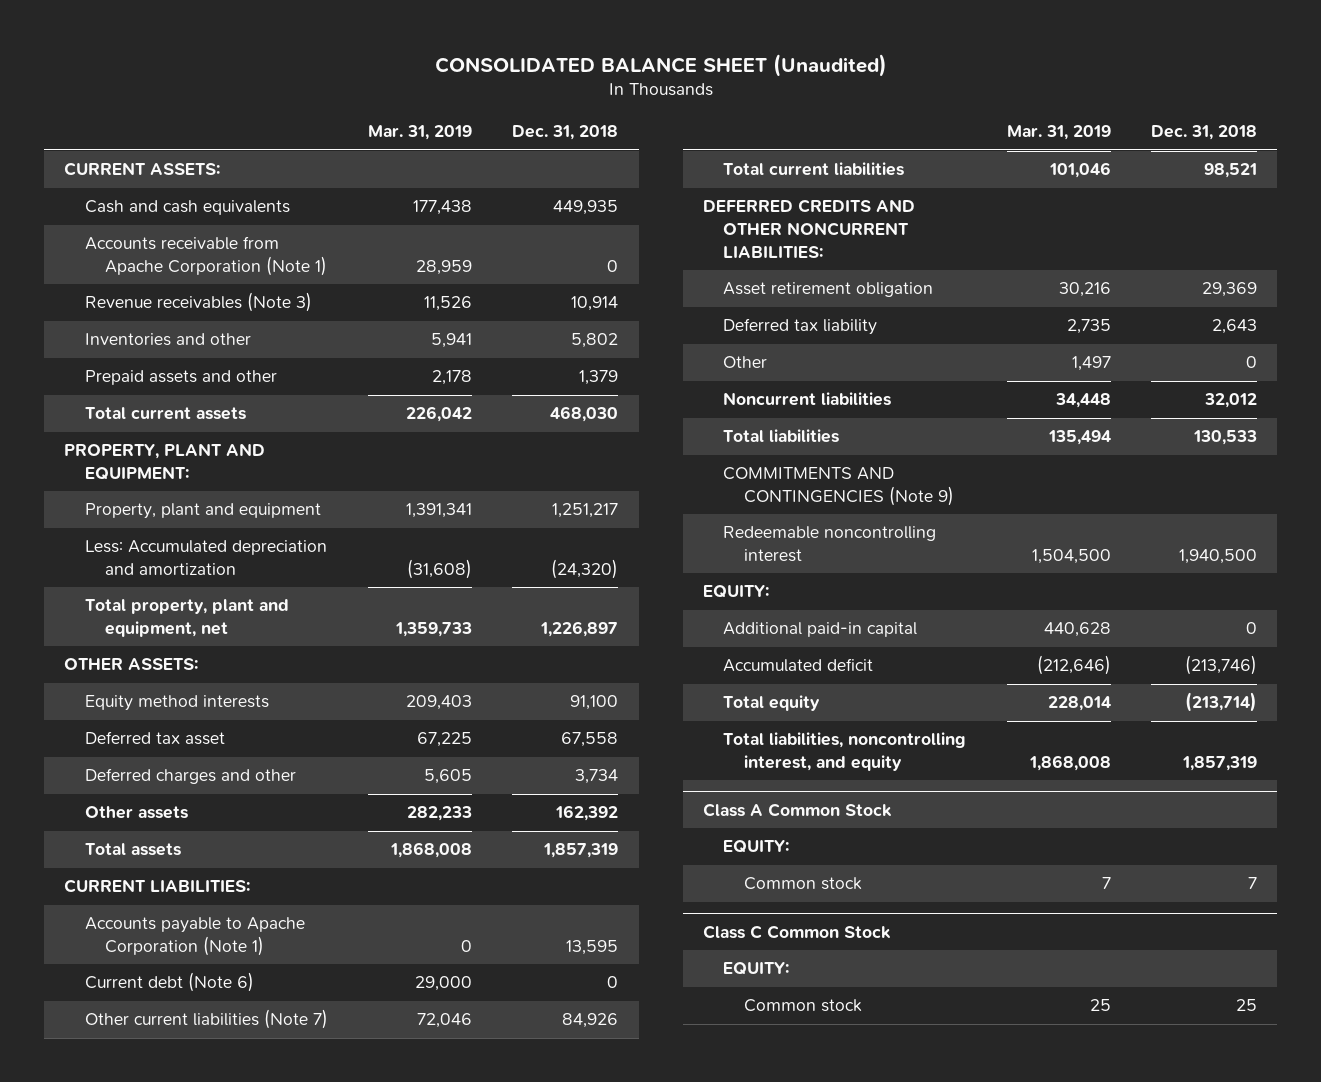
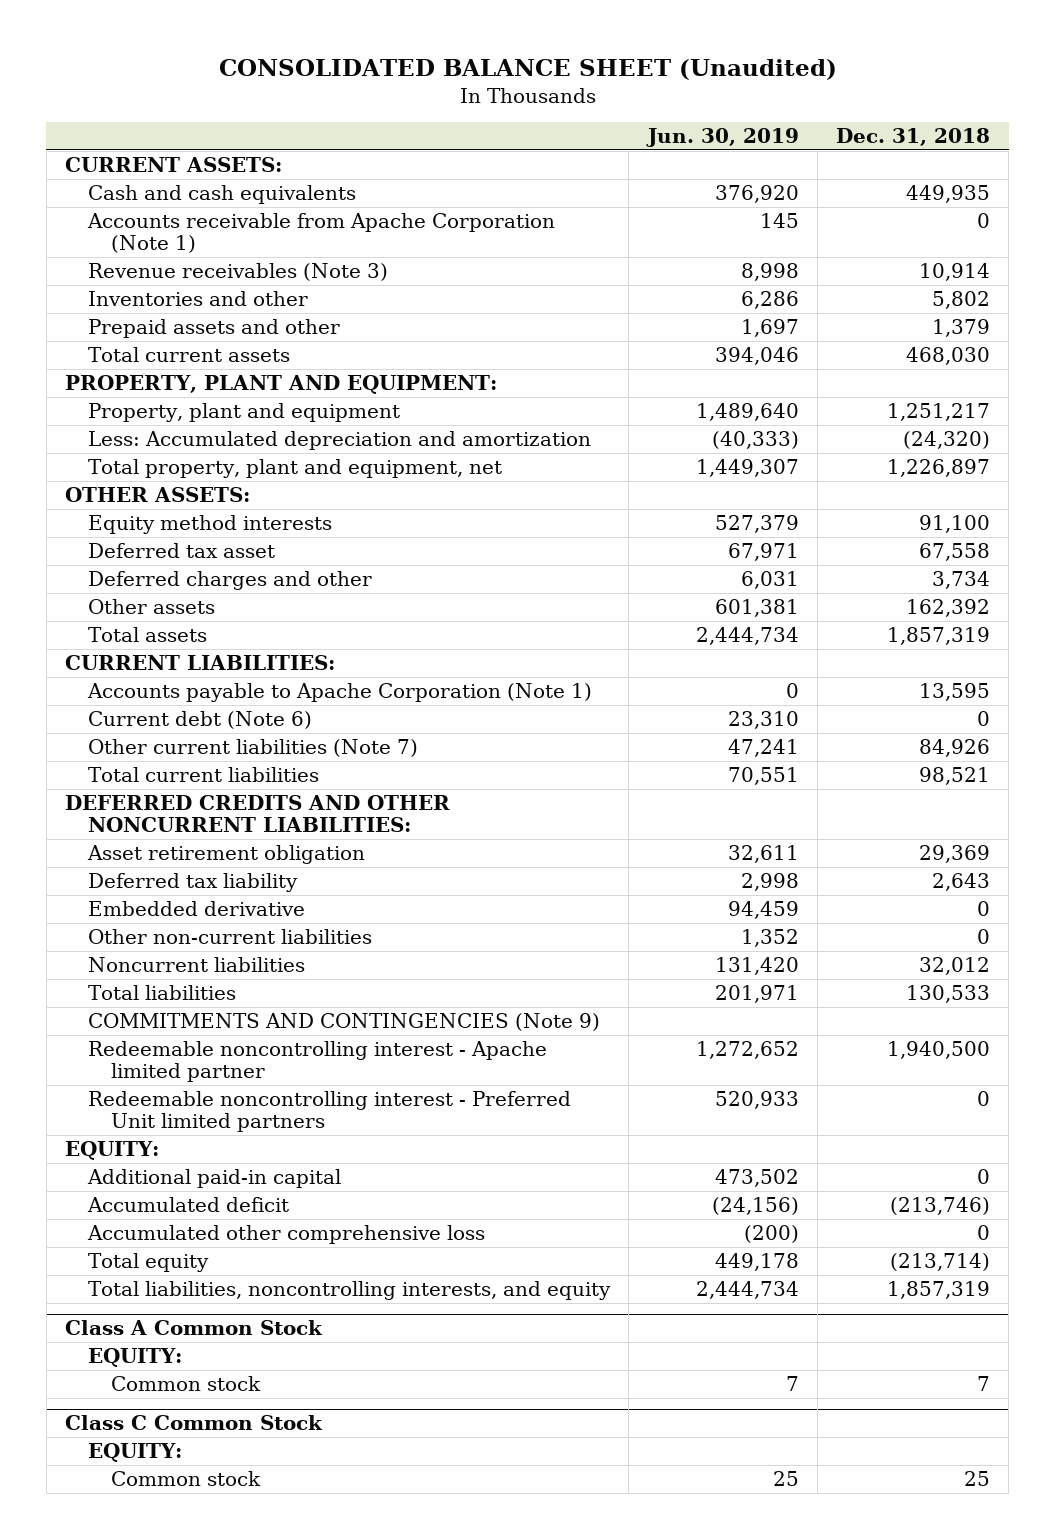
- | Mar. 31, 2019 | Dec. 31, 2018
+ | Jun. 30, 2019 | Dec. 31, 2018
- Other | 1,497 | 0
+ Embedded derivative | 94,459 | 0
+ Other non-current liabilities | 1,352 | 0
- Redeemable noncontrolling interest | 1,504,500 | 1,940,500
+ Redeemable noncontrolling interest - Apache limited partner | 1,272,652 | 1,940,500
+ Redeemable noncontrolling interest - Preferred Unit limited partners | 520,933 | 0
+ Accumulated other comprehensive loss | (200) | 0
- Total liabilities, noncontrolling interest, and equity | 1,868,008 | 1,857,319
+ Total liabilities, noncontrolling interests, and equity | 2,444,734 | 1,857,319

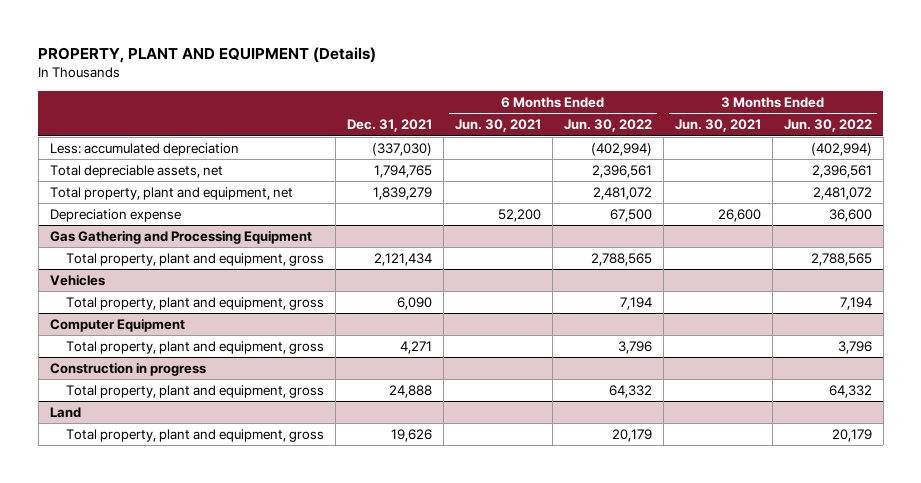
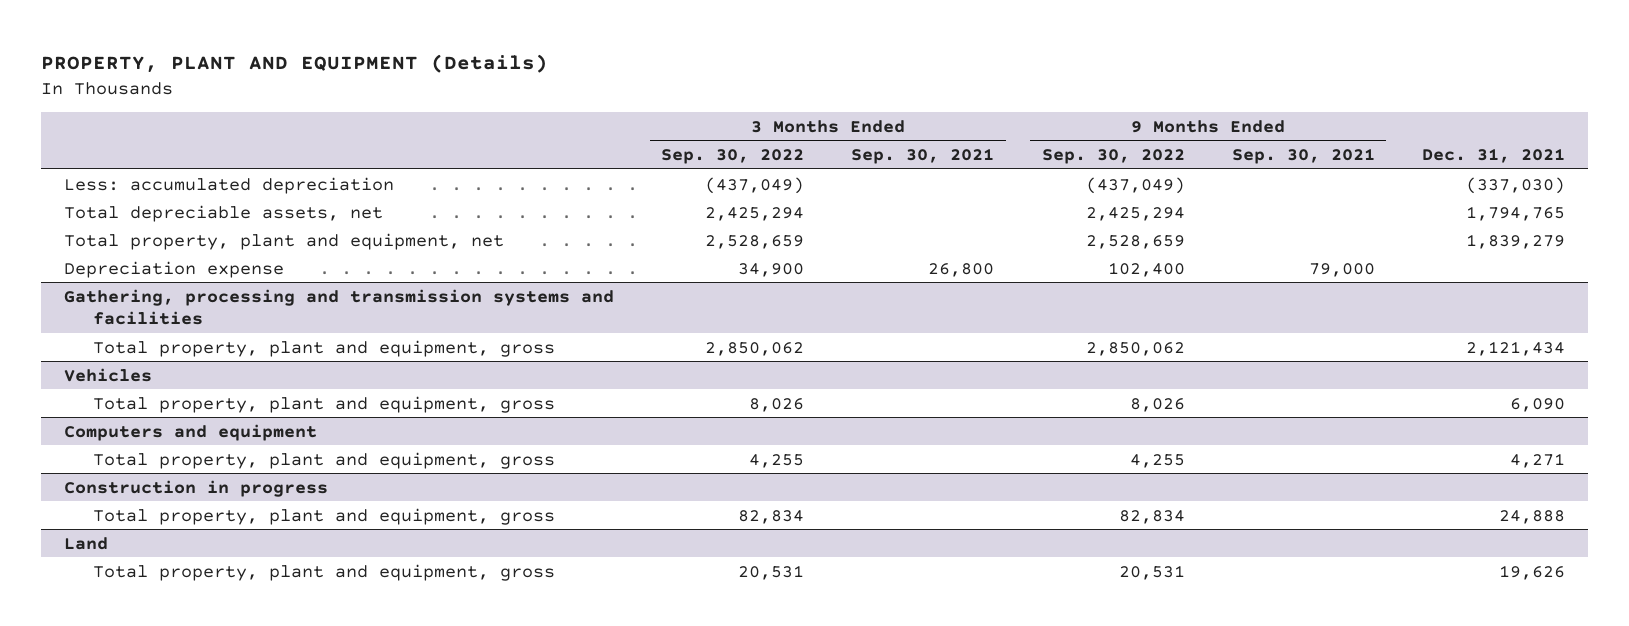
- | Dec. 31, 2021 | 6 Months Ended Jun. 30, 2021 | 6 Months Ended Jun. 30, 2022 | 3 Months Ended Jun. 30, 2021 | 3 Months Ended Jun. 30, 2022
+ | 3 Months Ended Sep. 30, 2022 | 3 Months Ended Sep. 30, 2021 | 9 Months Ended Sep. 30, 2022 | 9 Months Ended Sep. 30, 2021 | Dec. 31, 2021
- Gas Gathering and Processing Equipment
+ Gathering, processing and transmission systems and facilities
- Computer Equipment
+ Computers and equipment

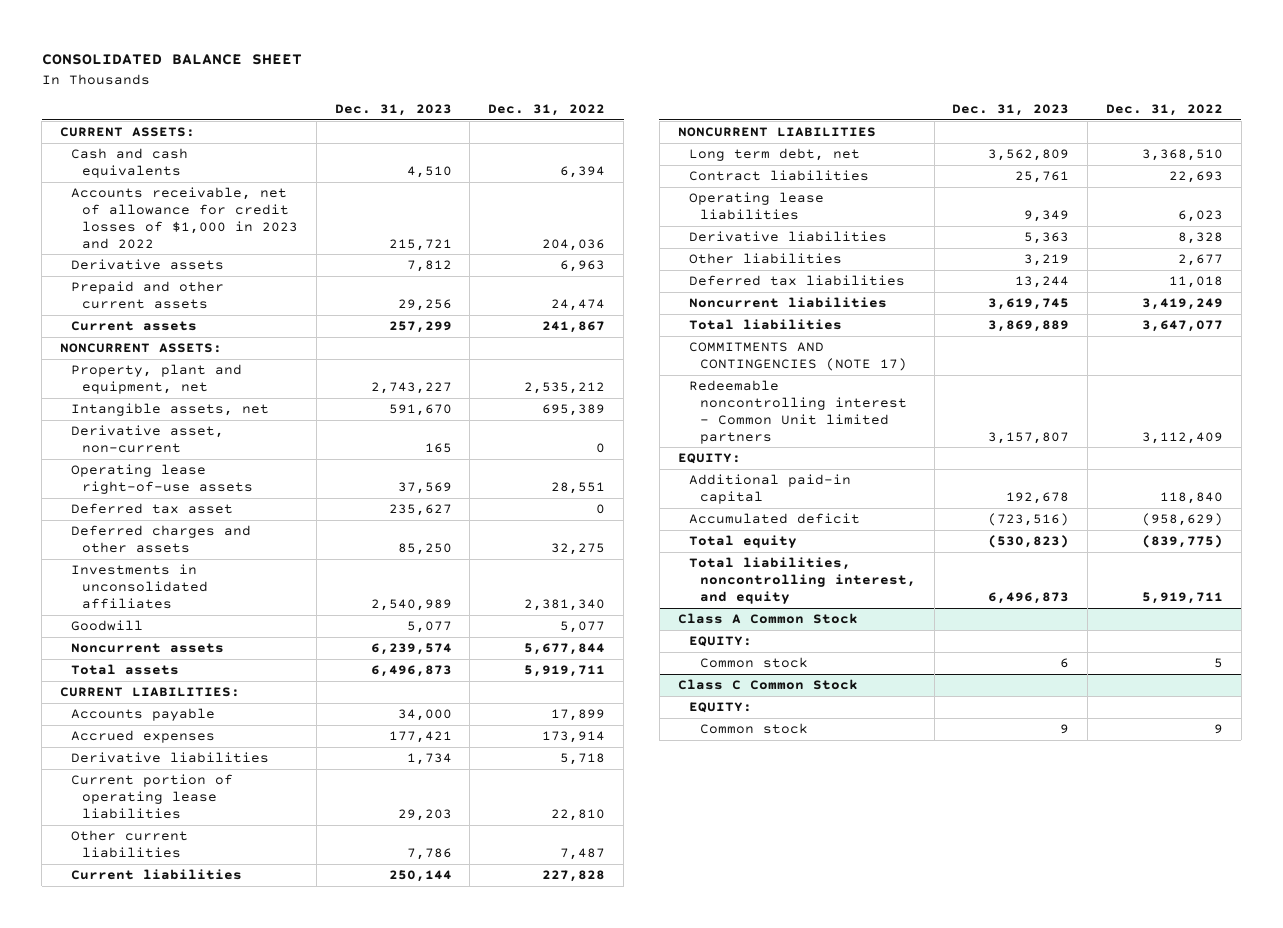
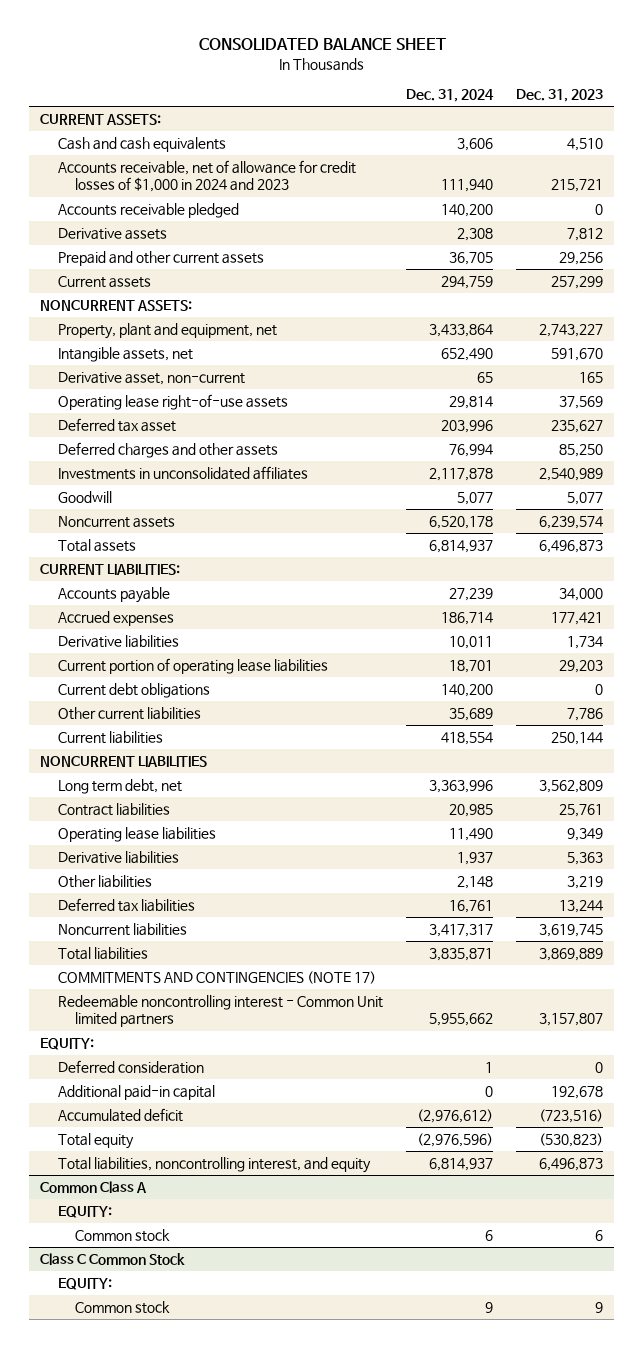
- | Dec. 31, 2023 | Dec. 31, 2022
+ | Dec. 31, 2024 | Dec. 31, 2023
- Accounts receivable, net of allowance for credit losses of $1,000 in 2023 and 2022 | 215,721 | 204,036
+ Accounts receivable, net of allowance for credit losses of $1,000 in 2024 and 2023 | 111,940 | 215,721
+ Accounts receivable pledged | 140,200 | 0
+ Current debt obligations | 140,200 | 0
+ Deferred consideration | 1 | 0
- Class A Common Stock
+ Common Class A

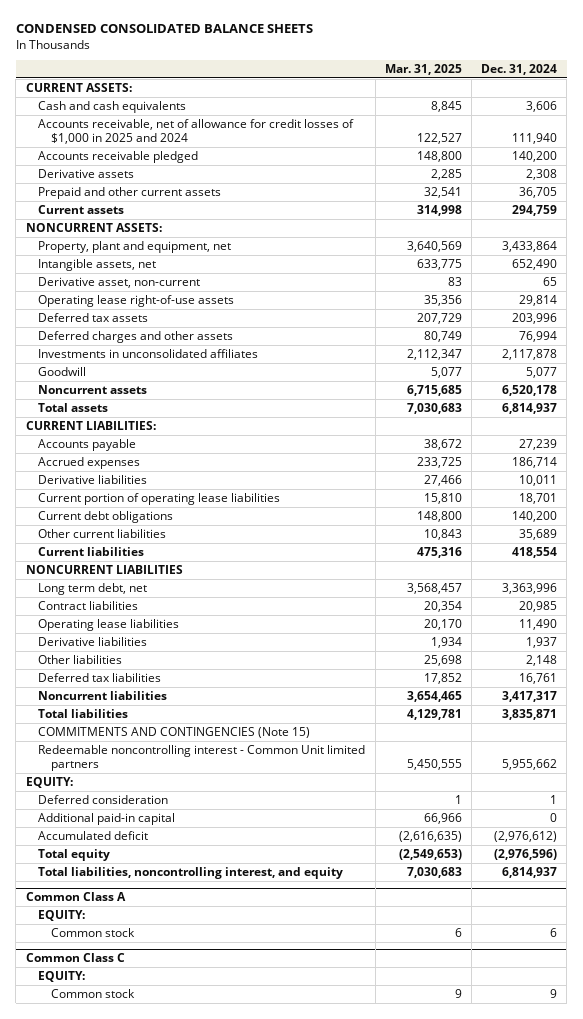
- CONSOLIDATED BALANCE SHEET
+ CONDENSED CONSOLIDATED BALANCE SHEETS
- | Dec. 31, 2024 | Dec. 31, 2023
+ | Mar. 31, 2025 | Dec. 31, 2024
- Accounts receivable, net of allowance for credit losses of $1,000 in 2024 and 2023 | 111,940 | 215,721
+ Accounts receivable, net of allowance for credit losses of $1,000 in 2025 and 2024 | 122,527 | 111,940
- Deferred tax asset | 203,996 | 235,627
+ Deferred tax assets | 207,729 | 203,996
- COMMITMENTS AND CONTINGENCIES (NOTE 17)
+ COMMITMENTS AND CONTINGENCIES (Note 15)
- Class C Common Stock
+ Common Class C

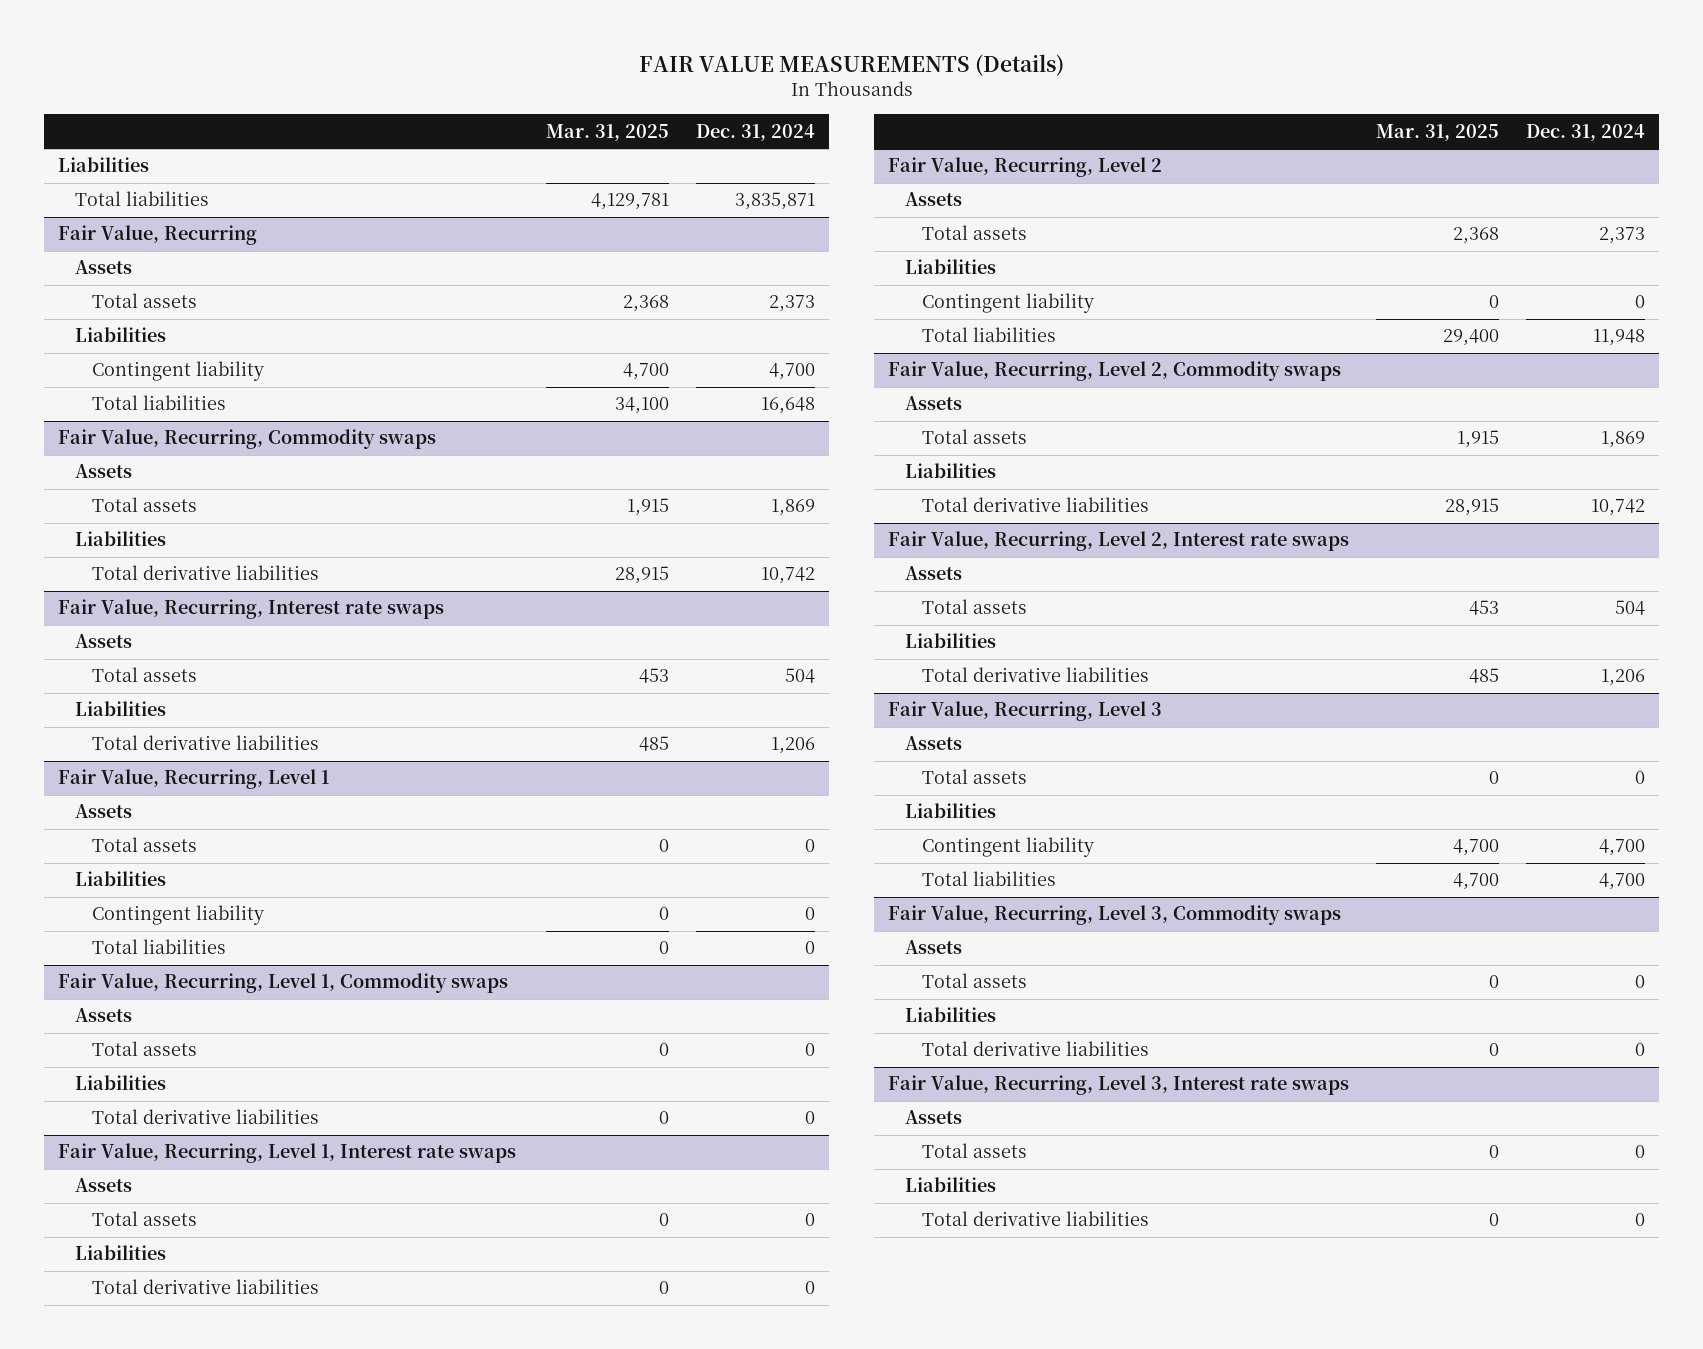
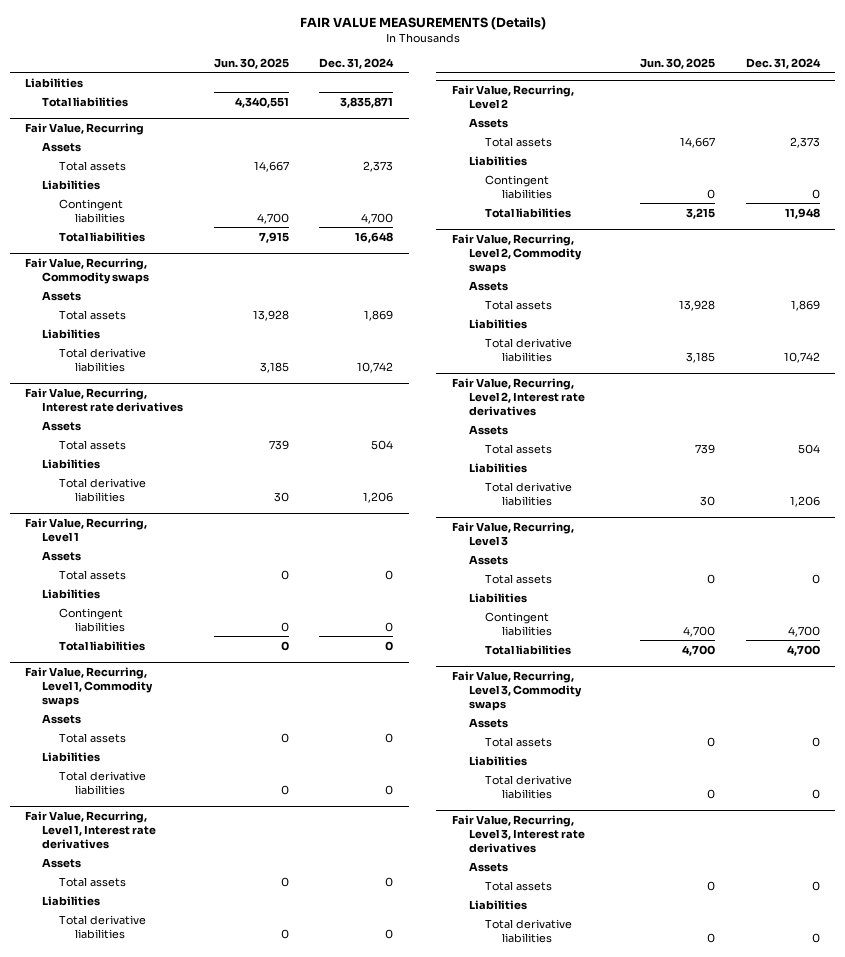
- | Mar. 31, 2025 | Dec. 31, 2024
+ | Jun. 30, 2025 | Dec. 31, 2024
@ Fair Value, Recurring
- Contingent liability | 4,700 | 4,700
+ Contingent liabilities | 4,700 | 4,700
- Fair Value, Recurring, Interest rate swaps
+ Fair Value, Recurring, Interest rate derivatives
@ Fair Value, Recurring, Level 1
- Contingent liability | 0 | 0
+ Contingent liabilities | 0 | 0
- Fair Value, Recurring, Level 1, Interest rate swaps
+ Fair Value, Recurring, Level 1, Interest rate derivatives
@ Fair Value, Recurring, Level 2
- Contingent liability | 0 | 0
+ Contingent liabilities | 0 | 0
- Fair Value, Recurring, Level 2, Interest rate swaps
+ Fair Value, Recurring, Level 2, Interest rate derivatives
@ Fair Value, Recurring, Level 3
- Contingent liability | 4,700 | 4,700
+ Contingent liabilities | 4,700 | 4,700
- Fair Value, Recurring, Level 3, Interest rate swaps
+ Fair Value, Recurring, Level 3, Interest rate derivatives

